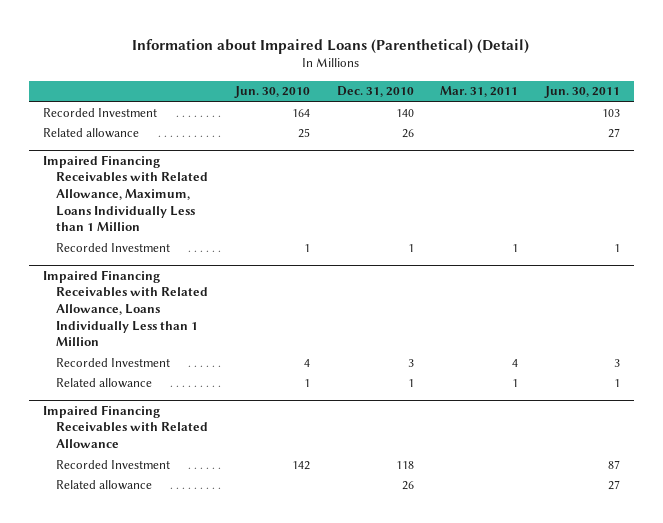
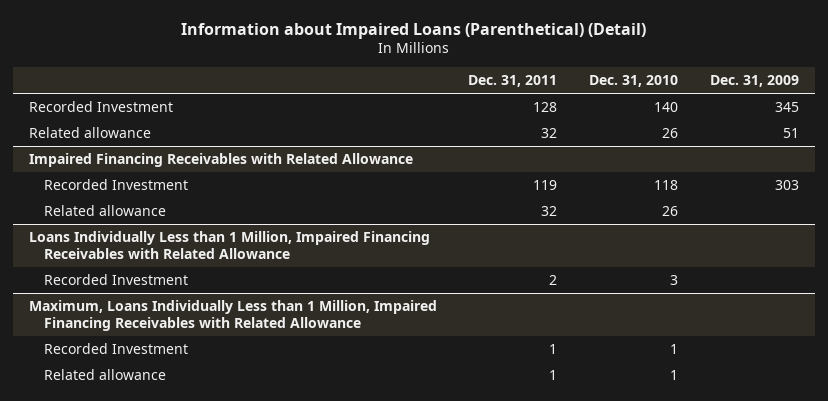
- | Jun. 30, 2010 | Dec. 31, 2010 | Mar. 31, 2011 | Jun. 30, 2011
+ | Dec. 31, 2011 | Dec. 31, 2010 | Dec. 31, 2009
- Impaired Financing Receivables with Related Allowance, Maximum, Loans Individually Less than 1 Million
- Recorded Investment | 1 | 1 | 1 | 1
- Impaired Financing Receivables with Related Allowance, Loans Individually Less than 1 Million
- Recorded Investment | 4 | 3 | 4 | 3
- Related allowance | 1 | 1 | 1 | 1
+ Loans Individually Less than 1 Million, Impaired Financing Receivables with Related Allowance
+ Recorded Investment | 2 | 3 |
+ Maximum, Loans Individually Less than 1 Million, Impaired Financing Receivables with Related Allowance
+ Recorded Investment | 1 | 1 |
+ Related allowance | 1 | 1 |

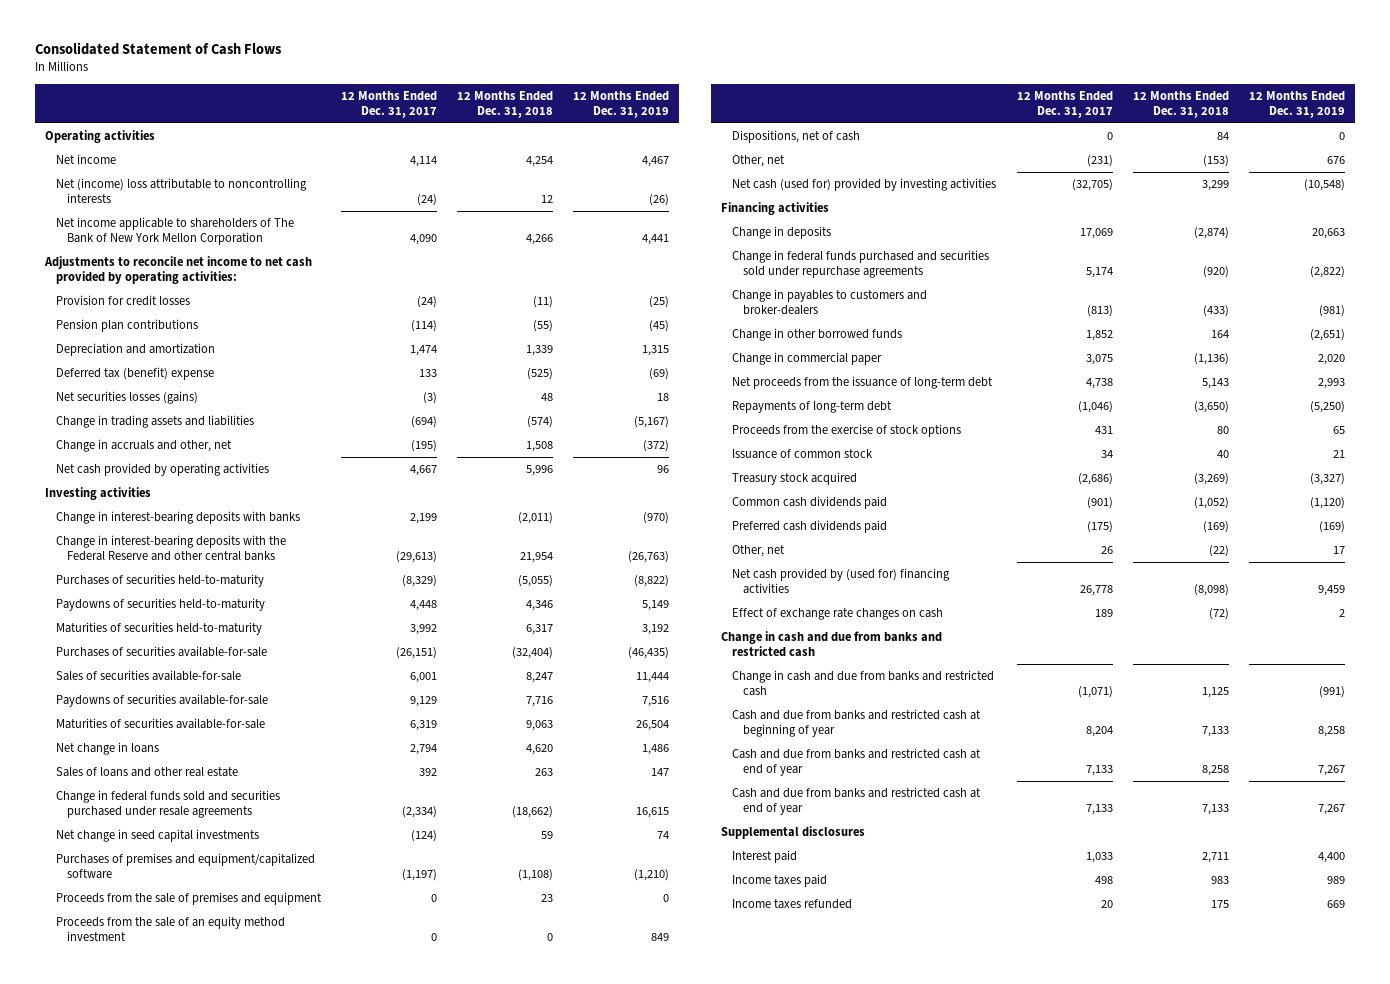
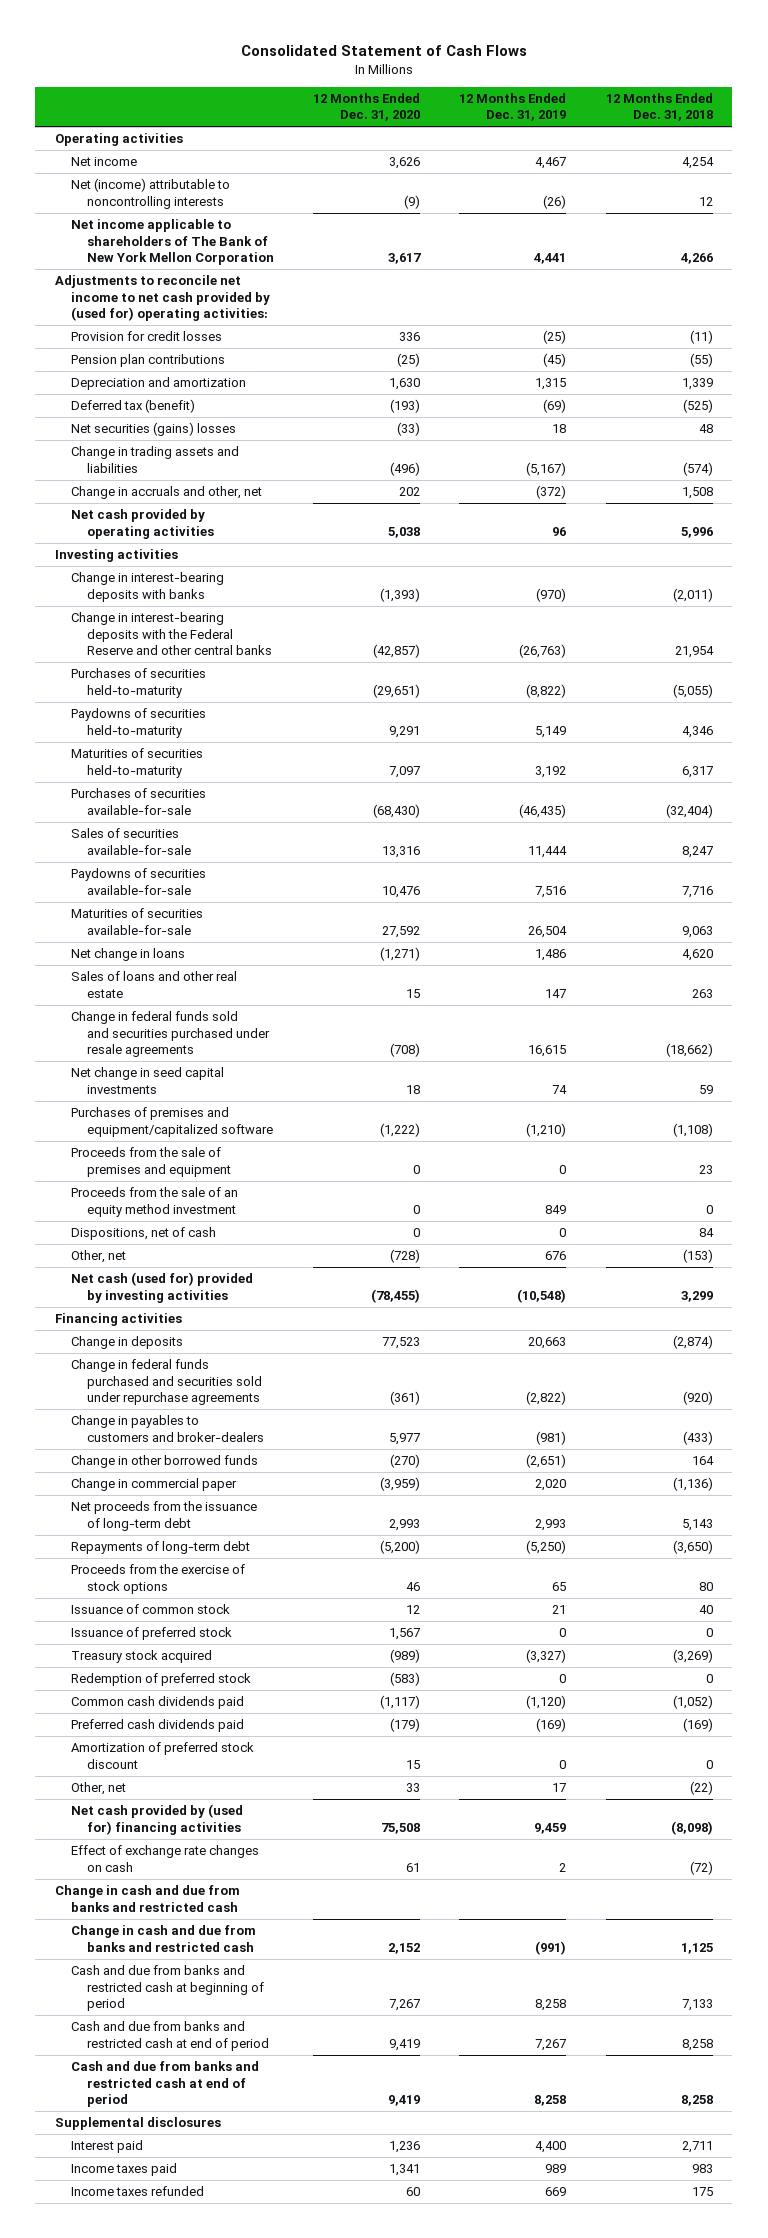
- | 12 Months Ended Dec. 31, 2017 | 12 Months Ended Dec. 31, 2018 | 12 Months Ended Dec. 31, 2019
+ | 12 Months Ended Dec. 31, 2020 | 12 Months Ended Dec. 31, 2019 | 12 Months Ended Dec. 31, 2018
- Net (income) loss attributable to noncontrolling interests | (24) | 12 | (26)
+ Net (income) attributable to noncontrolling interests | (9) | (26) | 12
- Adjustments to reconcile net income to net cash provided by operating activities:
+ Adjustments to reconcile net income to net cash provided by (used for) operating activities:
- Deferred tax (benefit) expense | 133 | (525) | (69)
- Net securities losses (gains) | (3) | 48 | 18
+ Deferred tax (benefit) | (193) | (69) | (525)
+ Net securities (gains) losses | (33) | 18 | 48
+ Issuance of preferred stock | 1,567 | 0 | 0
+ Redemption of preferred stock | (583) | 0 | 0
+ Amortization of preferred stock discount | 15 | 0 | 0
- Cash and due from banks and restricted cash at beginning of year | 8,204 | 7,133 | 8,258
- Cash and due from banks and restricted cash at end of year | 7,133 | 8,258 | 7,267
- Cash and due from banks and restricted cash at end of year | 7,133 | 7,133 | 7,267
+ Cash and due from banks and restricted cash at beginning of period | 7,267 | 8,258 | 7,133
+ Cash and due from banks and restricted cash at end of period | 9,419 | 7,267 | 8,258
+ Cash and due from banks and restricted cash at end of period | 9,419 | 8,258 | 8,258

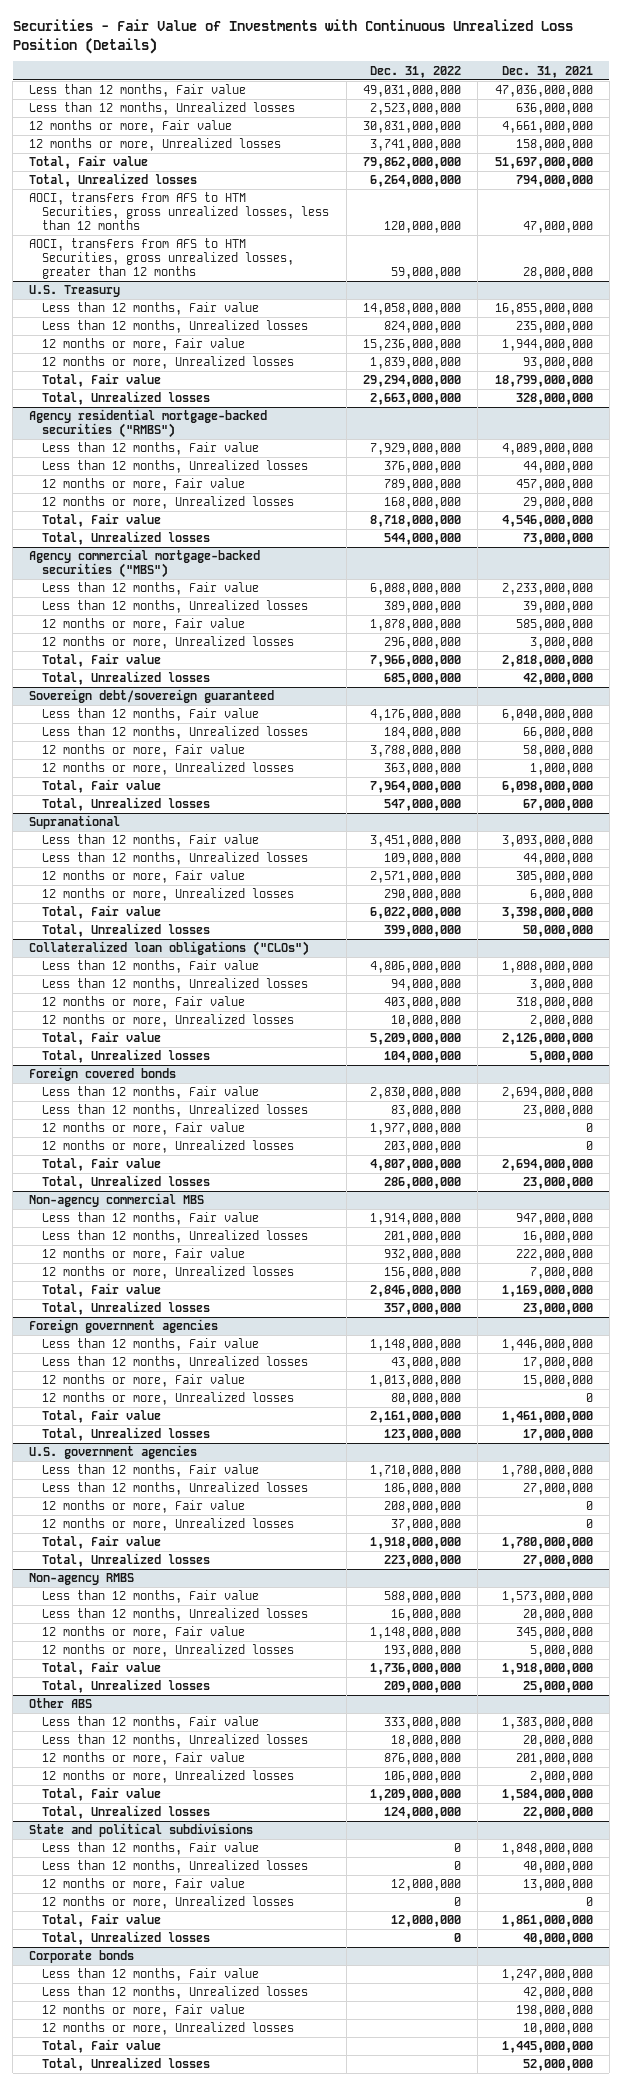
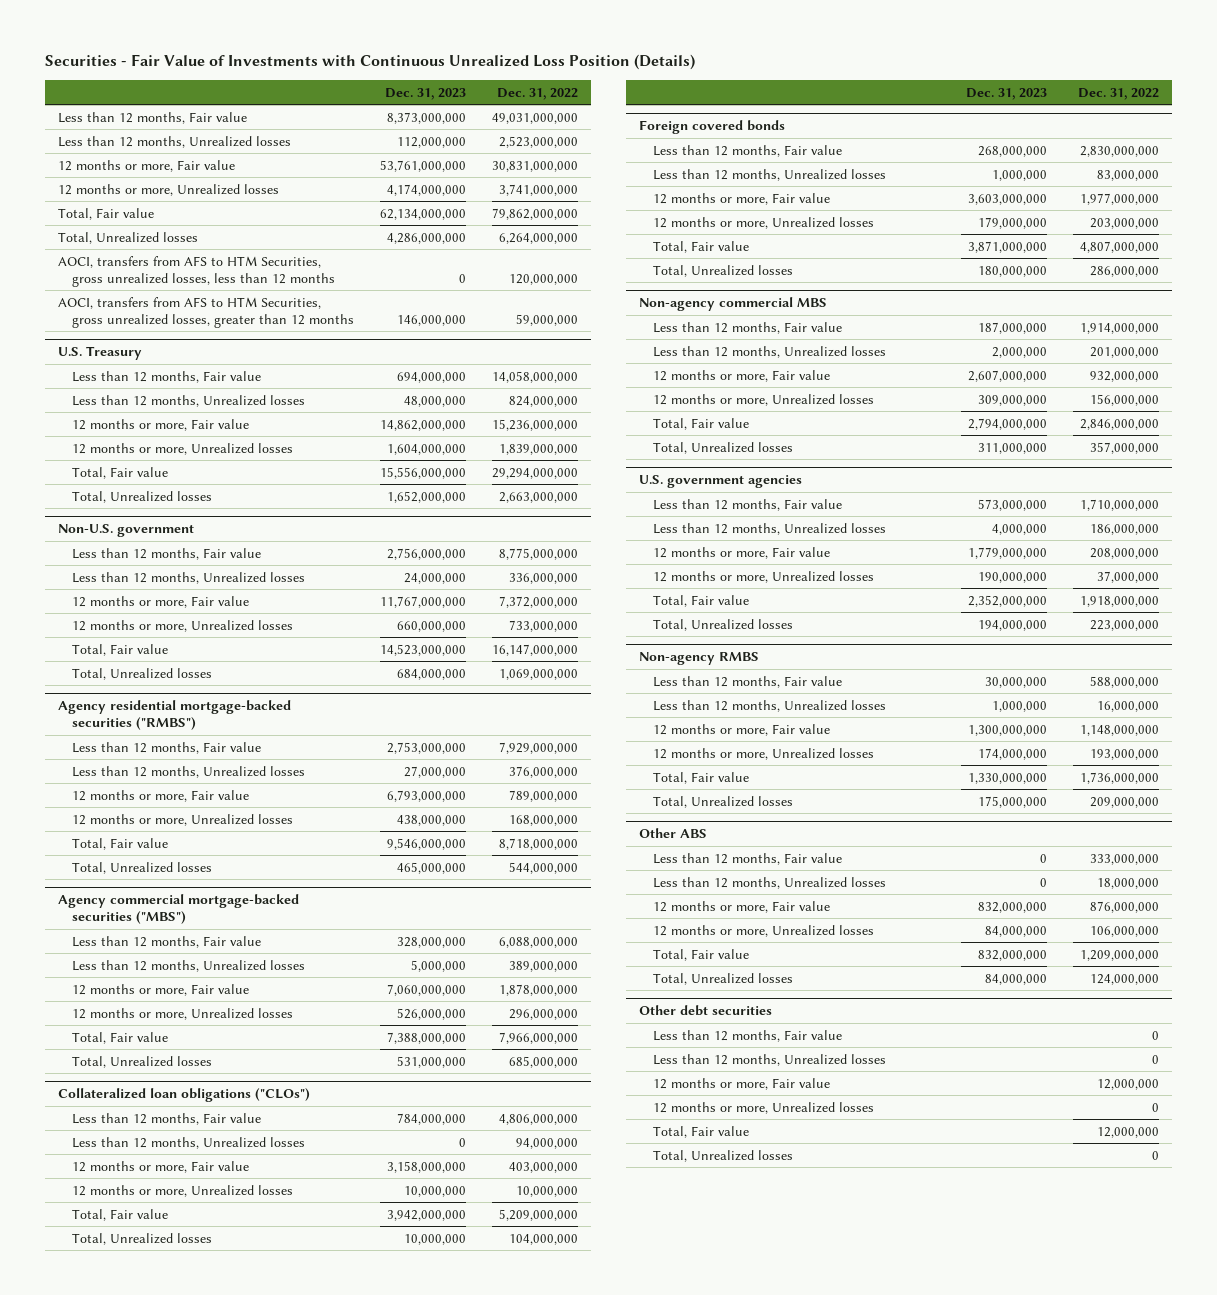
- | Dec. 31, 2022 | Dec. 31, 2021
+ | Dec. 31, 2023 | Dec. 31, 2022
+ Non-U.S. government
+ Less than 12 months, Fair value | 2,756,000,000 | 8,775,000,000
+ Less than 12 months, Unrealized losses | 24,000,000 | 336,000,000
+ 12 months or more, Fair value | 11,767,000,000 | 7,372,000,000
+ 12 months or more, Unrealized losses | 660,000,000 | 733,000,000
+ Total, Fair value | 14,523,000,000 | 16,147,000,000
+ Total, Unrealized losses | 684,000,000 | 1,069,000,000
- Sovereign debt/sovereign guaranteed
- Less than 12 months, Fair value | 4,176,000,000 | 6,040,000,000
- Less than 12 months, Unrealized losses | 184,000,000 | 66,000,000
- 12 months or more, Fair value | 3,788,000,000 | 58,000,000
- 12 months or more, Unrealized losses | 363,000,000 | 1,000,000
- Total, Fair value | 7,964,000,000 | 6,098,000,000
- Total, Unrealized losses | 547,000,000 | 67,000,000
- Supranational
- Less than 12 months, Fair value | 3,451,000,000 | 3,093,000,000
- Less than 12 months, Unrealized losses | 109,000,000 | 44,000,000
- 12 months or more, Fair value | 2,571,000,000 | 305,000,000
- 12 months or more, Unrealized losses | 290,000,000 | 6,000,000
- Total, Fair value | 6,022,000,000 | 3,398,000,000
- Total, Unrealized losses | 399,000,000 | 50,000,000
- Foreign government agencies
- Less than 12 months, Fair value | 1,148,000,000 | 1,446,000,000
- Less than 12 months, Unrealized losses | 43,000,000 | 17,000,000
- 12 months or more, Fair value | 1,013,000,000 | 15,000,000
- 12 months or more, Unrealized losses | 80,000,000 | 0
- Total, Fair value | 2,161,000,000 | 1,461,000,000
- Total, Unrealized losses | 123,000,000 | 17,000,000
- State and political subdivisions
+ Other debt securities
- Corporate bonds
- Less than 12 months, Fair value | | 1,247,000,000
- Less than 12 months, Unrealized losses | | 42,000,000
- 12 months or more, Fair value | | 198,000,000
- 12 months or more, Unrealized losses | | 10,000,000
- Total, Fair value | | 1,445,000,000
- Total, Unrealized losses | | 52,000,000

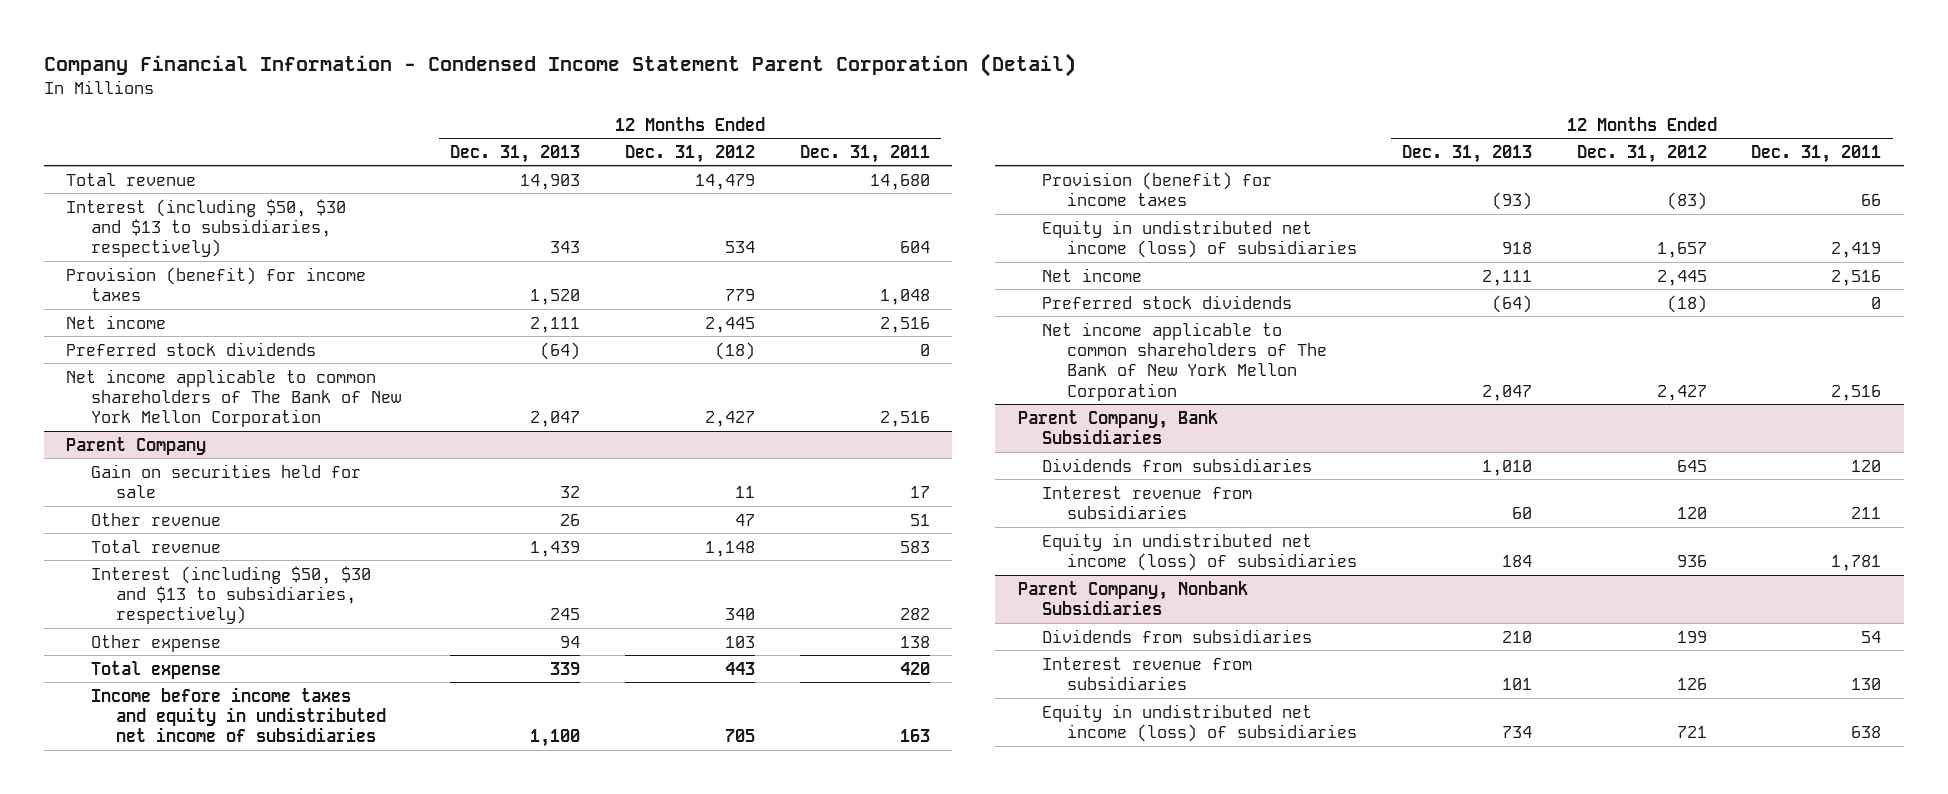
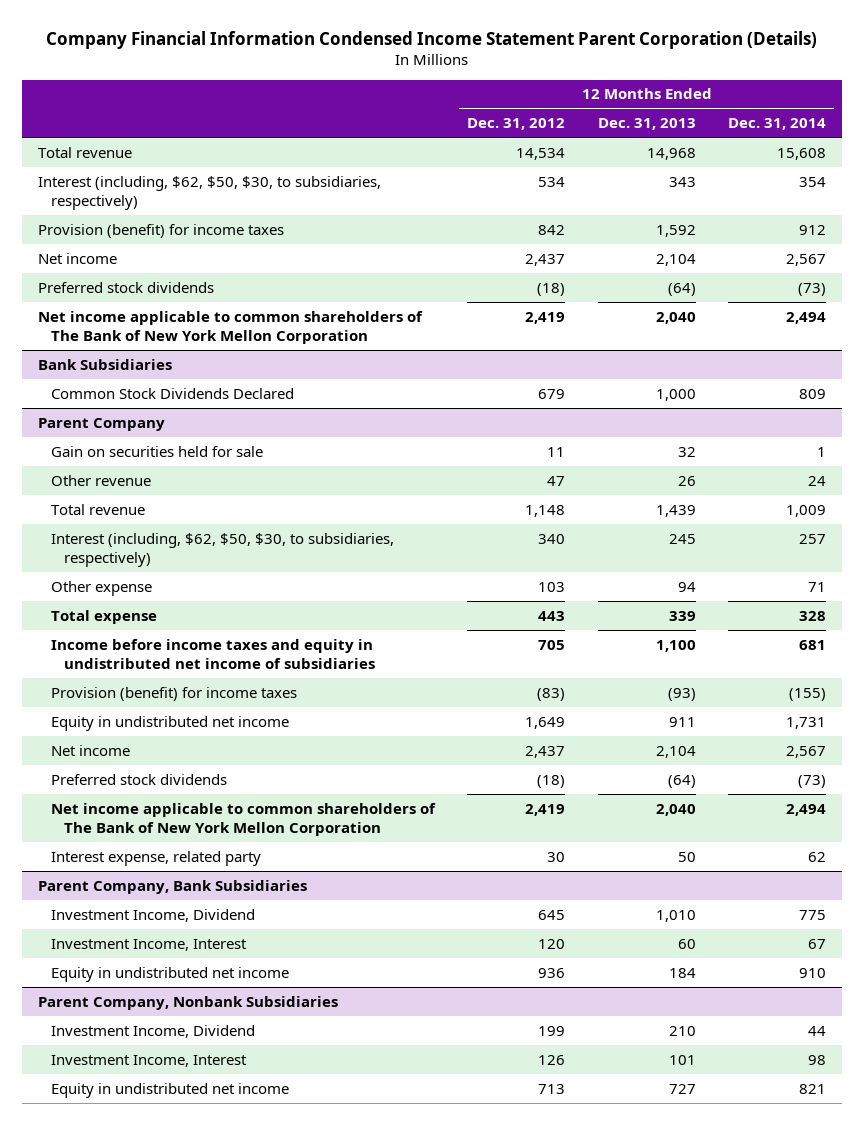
- Company Financial Information - Condensed Income Statement Parent Corporation (Detail)
+ Company Financial Information Condensed Income Statement Parent Corporation (Details)
- | 12 Months Ended Dec. 31, 2013 | 12 Months Ended Dec. 31, 2012 | 12 Months Ended Dec. 31, 2011
+ | 12 Months Ended Dec. 31, 2012 | 12 Months Ended Dec. 31, 2013 | 12 Months Ended Dec. 31, 2014
- Total revenue | 14,903 | 14,479 | 14,680
- Interest (including $50, $30 and $13 to subsidiaries, respectively) | 343 | 534 | 604
- Provision (benefit) for income taxes | 1,520 | 779 | 1,048
- Net income | 2,111 | 2,445 | 2,516
+ Total revenue | 14,534 | 14,968 | 15,608
+ Interest (including, $62, $50, $30, to subsidiaries, respectively) | 534 | 343 | 354
+ Provision (benefit) for income taxes | 842 | 1,592 | 912
+ Net income | 2,437 | 2,104 | 2,567
- Net income applicable to common shareholders of The Bank of New York Mellon Corporation | 2,047 | 2,427 | 2,516
+ Net income applicable to common shareholders of The Bank of New York Mellon Corporation | 2,419 | 2,040 | 2,494
+ Bank Subsidiaries
+ Common Stock Dividends Declared | 679 | 1,000 | 809
@ Parent Company
- Interest (including $50, $30 and $13 to subsidiaries, respectively) | 245 | 340 | 282
+ Interest (including, $62, $50, $30, to subsidiaries, respectively) | 340 | 245 | 257
- Equity in undistributed net income (loss) of subsidiaries | 918 | 1,657 | 2,419
- Net income | 2,111 | 2,445 | 2,516
+ Equity in undistributed net income | 1,649 | 911 | 1,731
+ Net income | 2,437 | 2,104 | 2,567
- Net income applicable to common shareholders of The Bank of New York Mellon Corporation | 2,047 | 2,427 | 2,516
+ Net income applicable to common shareholders of The Bank of New York Mellon Corporation | 2,419 | 2,040 | 2,494
+ Interest expense, related party | 30 | 50 | 62
@ Parent Company, Bank Subsidiaries
- Dividends from subsidiaries | 1,010 | 645 | 120
- Interest revenue from subsidiaries | 60 | 120 | 211
- Equity in undistributed net income (loss) of subsidiaries | 184 | 936 | 1,781
+ Investment Income, Dividend | 645 | 1,010 | 775
+ Investment Income, Interest | 120 | 60 | 67
+ Equity in undistributed net income | 936 | 184 | 910
@ Parent Company, Nonbank Subsidiaries
- Dividends from subsidiaries | 210 | 199 | 54
- Interest revenue from subsidiaries | 101 | 126 | 130
- Equity in undistributed net income (loss) of subsidiaries | 734 | 721 | 638
+ Investment Income, Dividend | 199 | 210 | 44
+ Investment Income, Interest | 126 | 101 | 98
+ Equity in undistributed net income | 713 | 727 | 821

